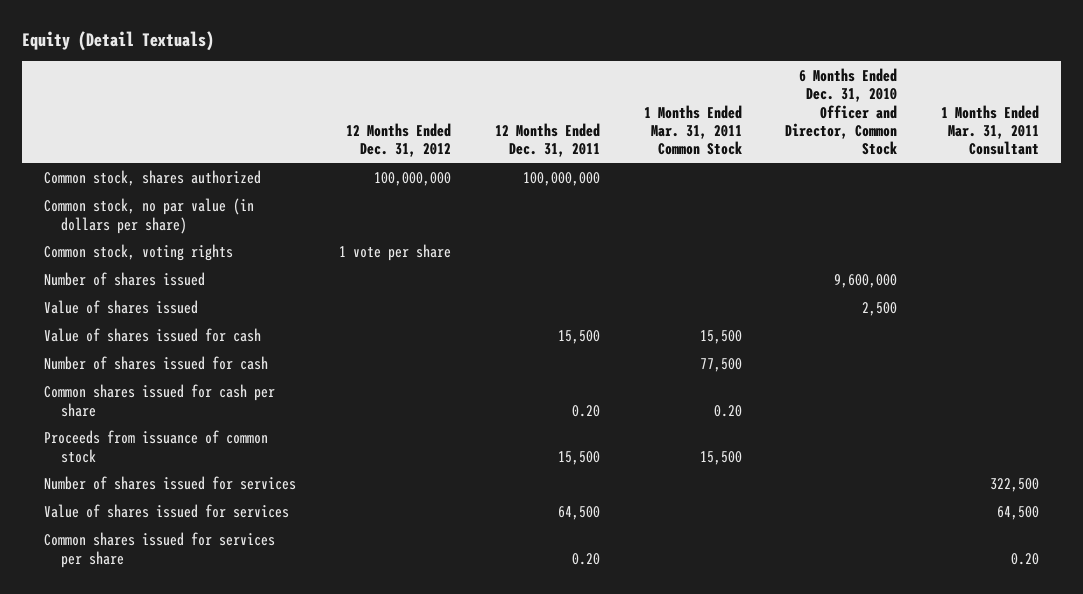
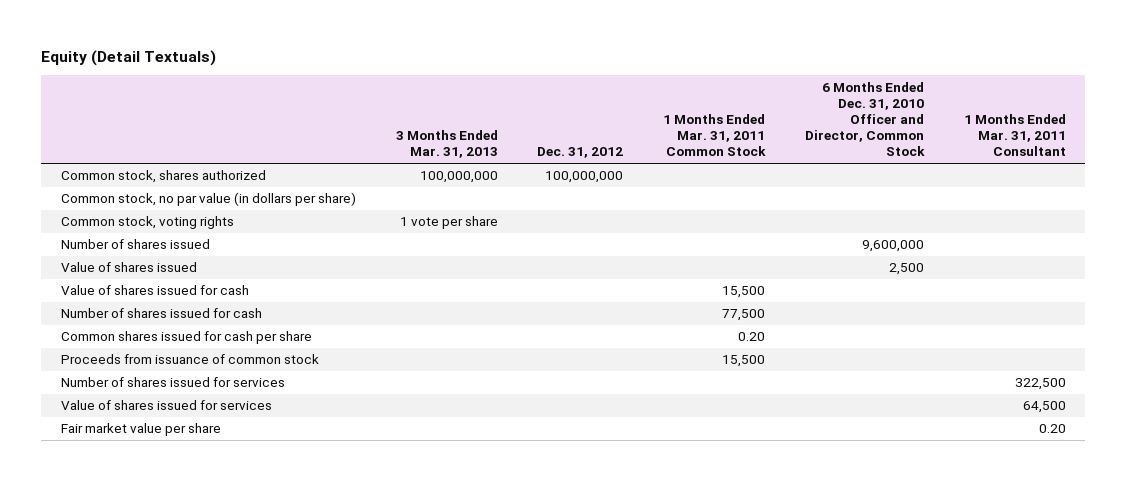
- | 12 Months Ended Dec. 31, 2012 | 12 Months Ended Dec. 31, 2011 | 1 Months Ended Mar. 31, 2011 Common Stock | 6 Months Ended Dec. 31, 2010 Officer and Director, Common Stock | 1 Months Ended Mar. 31, 2011 Consultant
+ | 3 Months Ended Mar. 31, 2013 | Dec. 31, 2012 | 1 Months Ended Mar. 31, 2011 Common Stock | 6 Months Ended Dec. 31, 2010 Officer and Director, Common Stock | 1 Months Ended Mar. 31, 2011 Consultant
- Common shares issued for services per share | | 0.20 | | | 0.20
+ Fair market value per share | | | | | 0.20

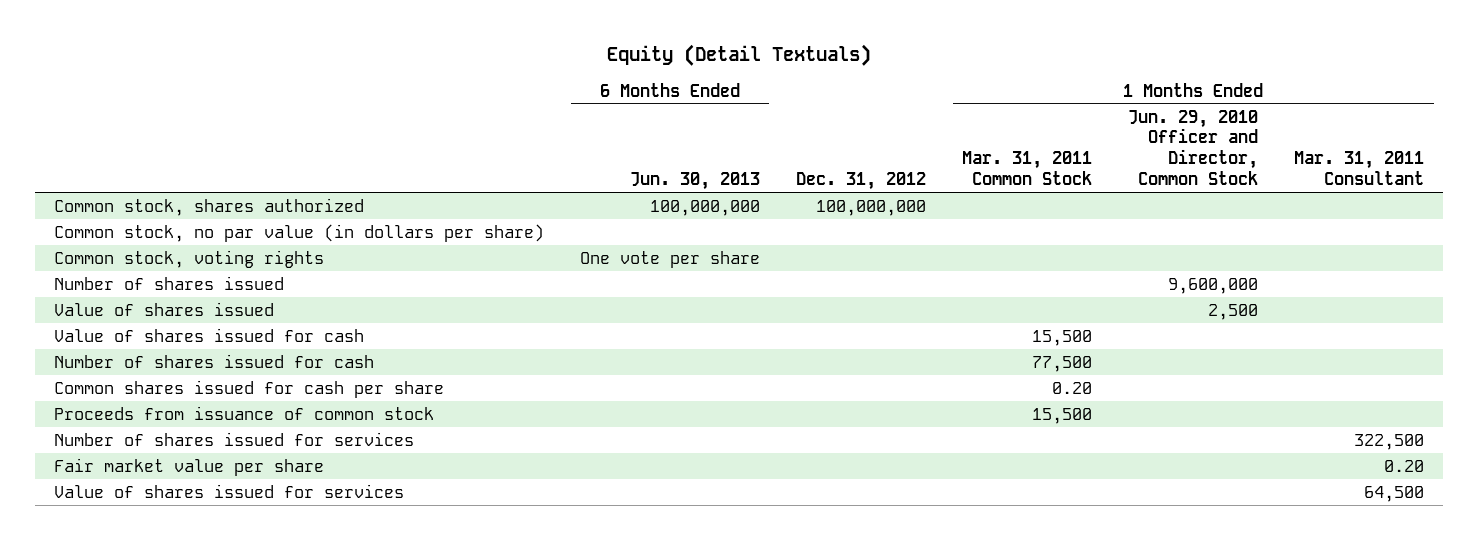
- | 3 Months Ended Mar. 31, 2013 | Dec. 31, 2012 | 1 Months Ended Mar. 31, 2011 Common Stock | 6 Months Ended Dec. 31, 2010 Officer and Director, Common Stock | 1 Months Ended Mar. 31, 2011 Consultant
+ | 6 Months Ended Jun. 30, 2013 | Dec. 31, 2012 | 1 Months Ended Mar. 31, 2011 Common Stock | 1 Months Ended Jun. 29, 2010 Officer and Director, Common Stock | 1 Months Ended Mar. 31, 2011 Consultant
moved down: Value of shares issued for services | | | | | 64,500

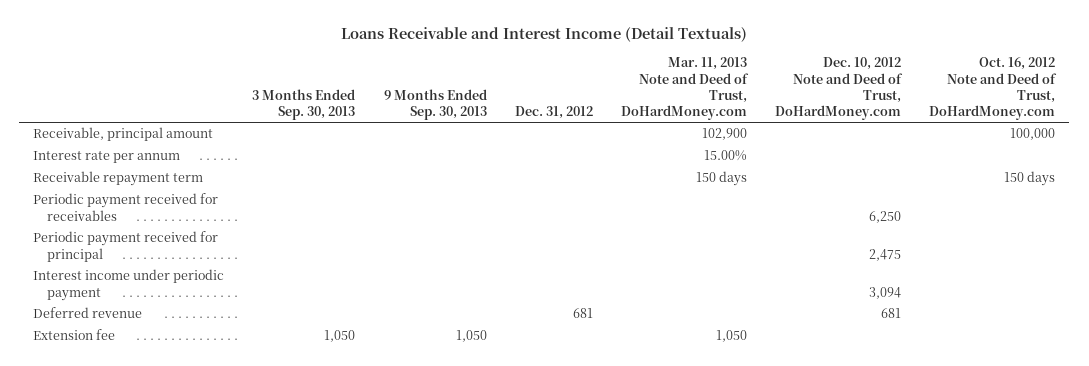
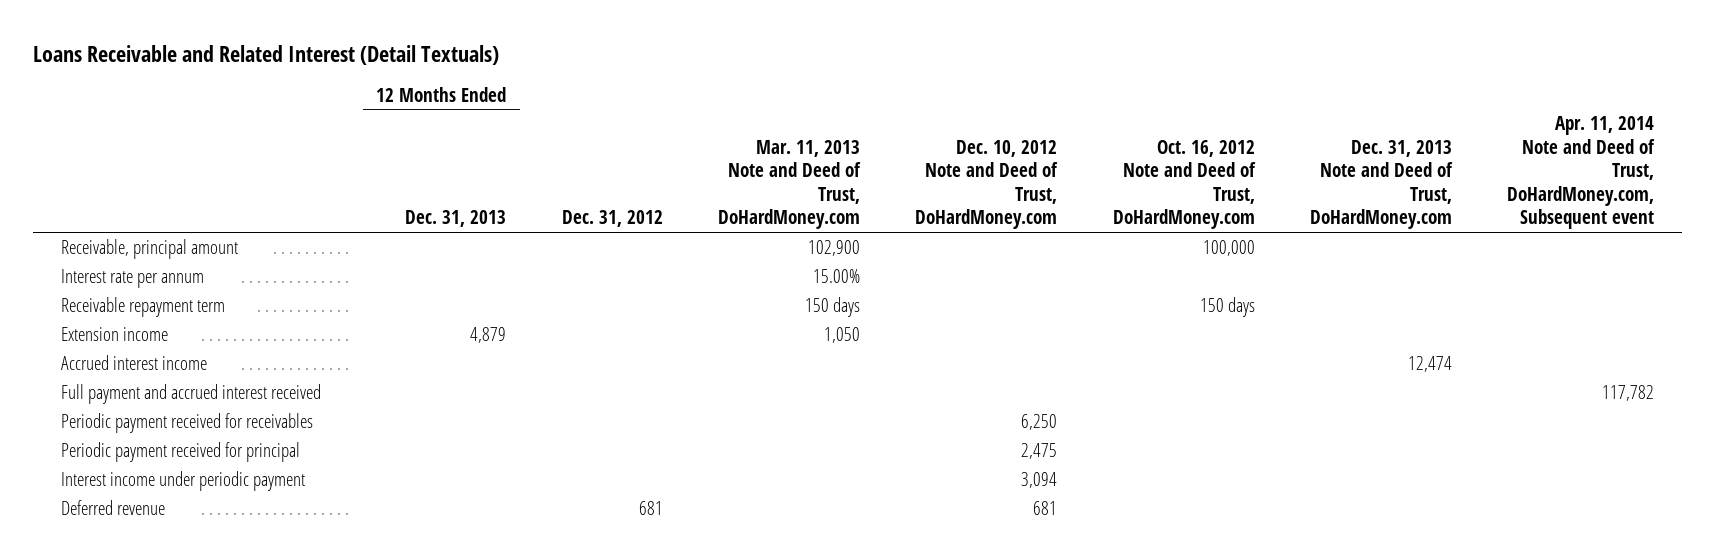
- Loans Receivable and Interest Income (Detail Textuals)
+ Loans Receivable and Related Interest (Detail Textuals)
- | 3 Months Ended Sep. 30, 2013 | 9 Months Ended Sep. 30, 2013 | Dec. 31, 2012 | Mar. 11, 2013 Note and Deed of Trust, DoHardMoney.com | Dec. 10, 2012 Note and Deed of Trust, DoHardMoney.com | Oct. 16, 2012 Note and Deed of Trust, DoHardMoney.com
+ | 12 Months Ended Dec. 31, 2013 | Dec. 31, 2012 | Mar. 11, 2013 Note and Deed of Trust, DoHardMoney.com | Dec. 10, 2012 Note and Deed of Trust, DoHardMoney.com | Oct. 16, 2012 Note and Deed of Trust, DoHardMoney.com | Dec. 31, 2013 Note and Deed of Trust, DoHardMoney.com | Apr. 11, 2014 Note and Deed of Trust, DoHardMoney.com, Subsequent event
+ Extension income | 4,879 | | 1,050 | | | |
+ Accrued interest income | | | | | | 12,474 |
+ Full payment and accrued interest received | | | | | | | 117,782
- Extension fee | 1,050 | 1,050 | | 1,050 | |

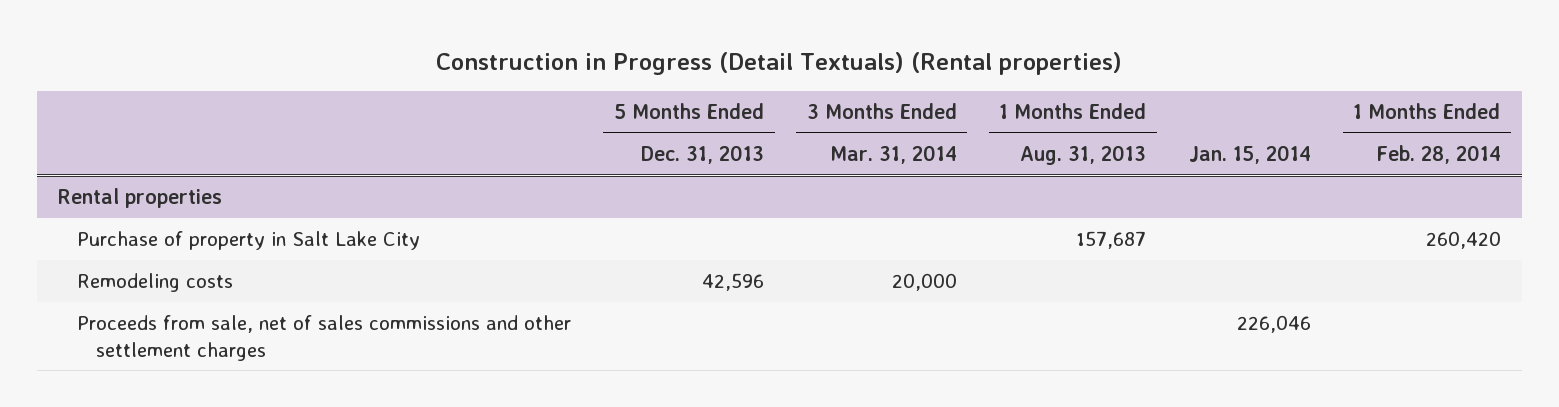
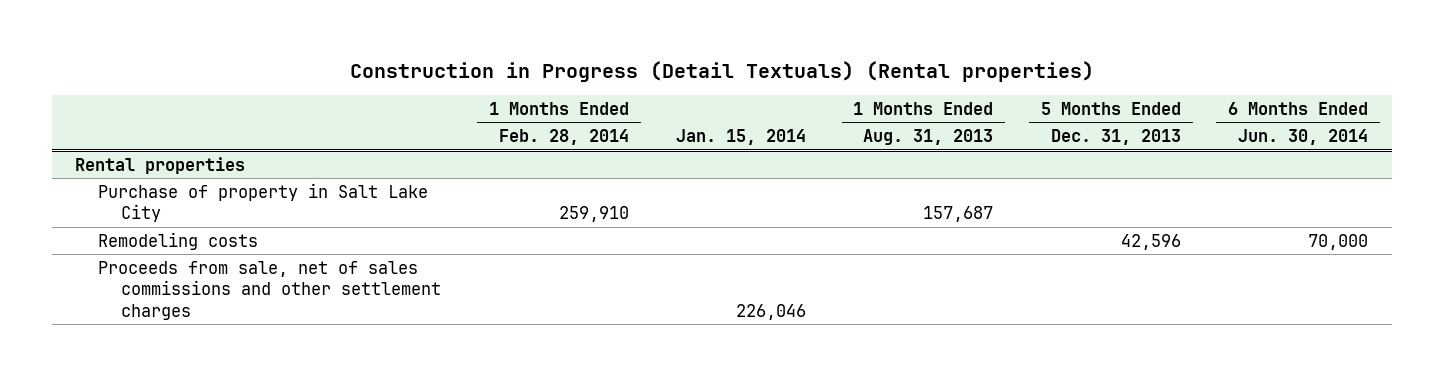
- | 5 Months Ended Dec. 31, 2013 | 3 Months Ended Mar. 31, 2014 | 1 Months Ended Aug. 31, 2013 | Jan. 15, 2014 | 1 Months Ended Feb. 28, 2014
+ | 1 Months Ended Feb. 28, 2014 | Jan. 15, 2014 | 1 Months Ended Aug. 31, 2013 | 5 Months Ended Dec. 31, 2013 | 6 Months Ended Jun. 30, 2014
@ Rental properties
- Purchase of property in Salt Lake City | | | 157,687 | | 260,420
+ Purchase of property in Salt Lake City | 259,910 | | 157,687 | |

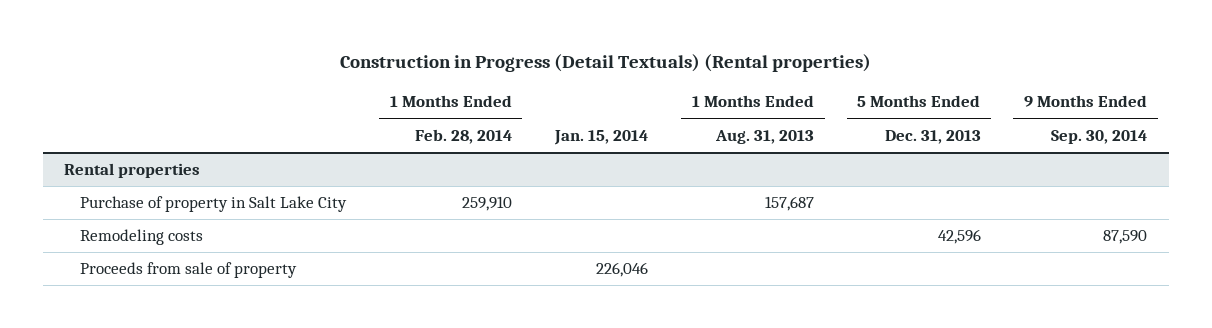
- | 1 Months Ended Feb. 28, 2014 | Jan. 15, 2014 | 1 Months Ended Aug. 31, 2013 | 5 Months Ended Dec. 31, 2013 | 6 Months Ended Jun. 30, 2014
+ | 1 Months Ended Feb. 28, 2014 | Jan. 15, 2014 | 1 Months Ended Aug. 31, 2013 | 5 Months Ended Dec. 31, 2013 | 9 Months Ended Sep. 30, 2014
@ Rental properties
- Proceeds from sale, net of sales commissions and other settlement charges | | 226,046 | | |
+ Proceeds from sale of property | | 226,046 | | |

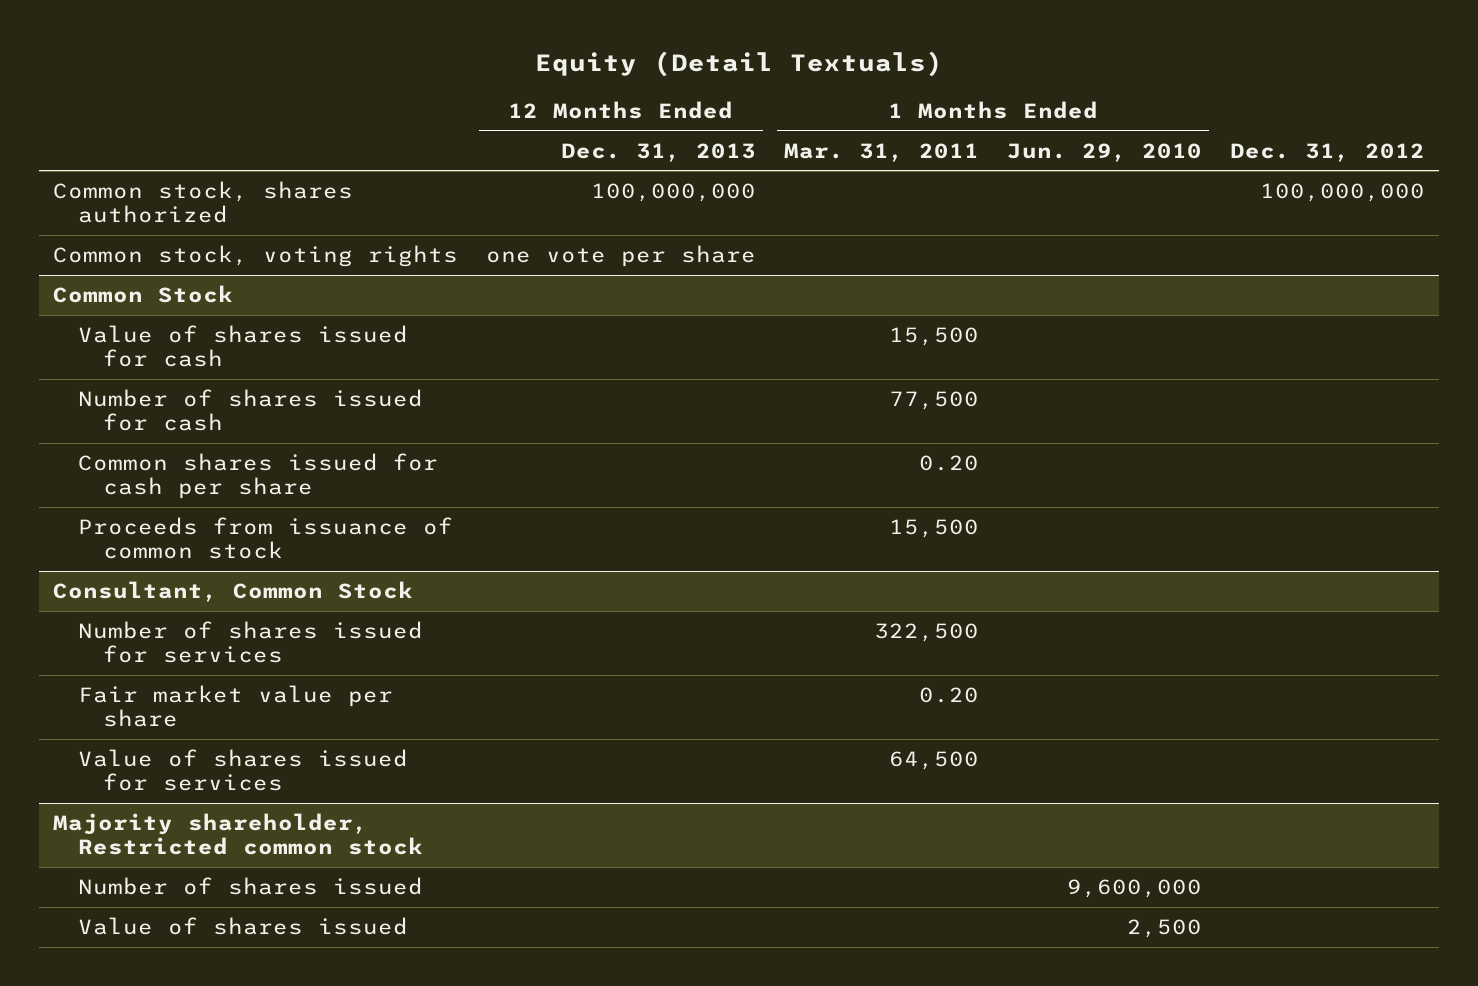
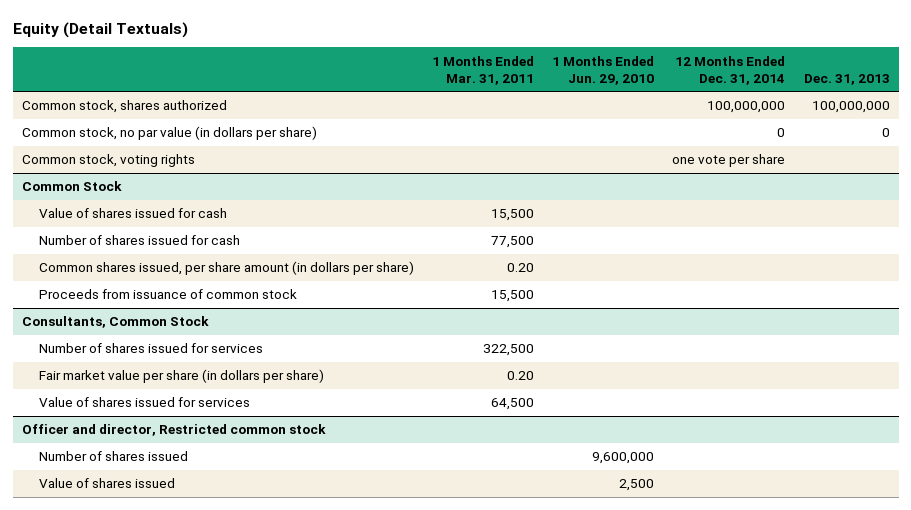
- | 12 Months Ended Dec. 31, 2013 | 1 Months Ended Mar. 31, 2011 | 1 Months Ended Jun. 29, 2010 | Dec. 31, 2012
+ | 1 Months Ended Mar. 31, 2011 | 1 Months Ended Jun. 29, 2010 | 12 Months Ended Dec. 31, 2014 | Dec. 31, 2013
+ Common stock, no par value (in dollars per share) | | | 0 | 0
@ Common Stock
- Common shares issued for cash per share | | 0.20 | |
+ Common shares issued, per share amount (in dollars per share) | 0.20 | | |
- Consultant, Common Stock
+ Consultants, Common Stock
- Fair market value per share | | 0.20 | |
+ Fair market value per share (in dollars per share) | 0.20 | | |
- Majority shareholder, Restricted common stock
+ Officer and director, Restricted common stock

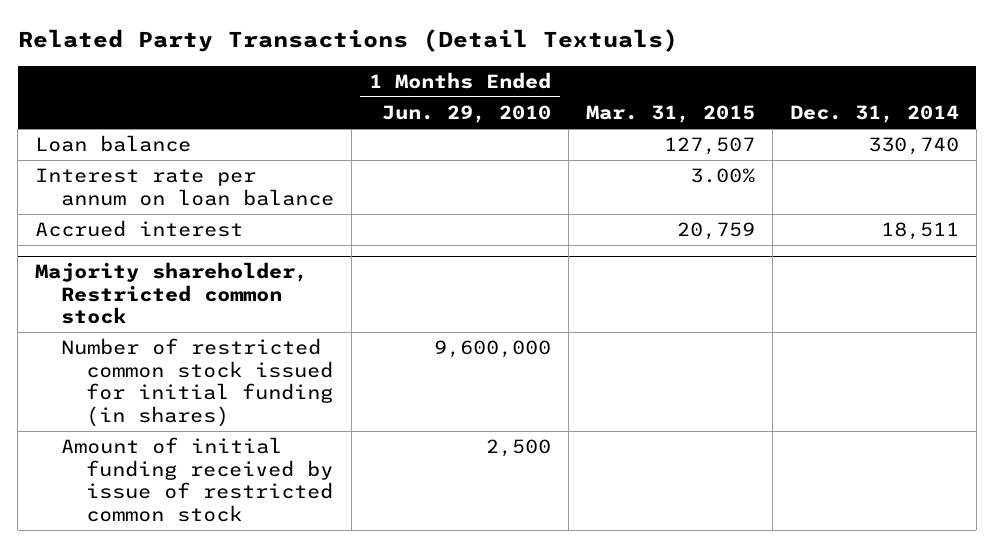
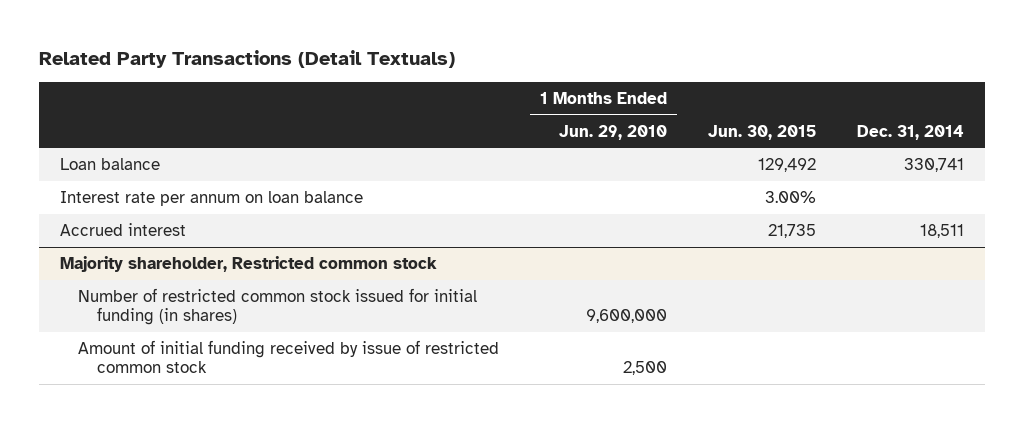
- | 1 Months Ended Jun. 29, 2010 | Mar. 31, 2015 | Dec. 31, 2014
+ | 1 Months Ended Jun. 29, 2010 | Jun. 30, 2015 | Dec. 31, 2014
- Loan balance | | 127,507 | 330,740
+ Loan balance | | 129,492 | 330,741

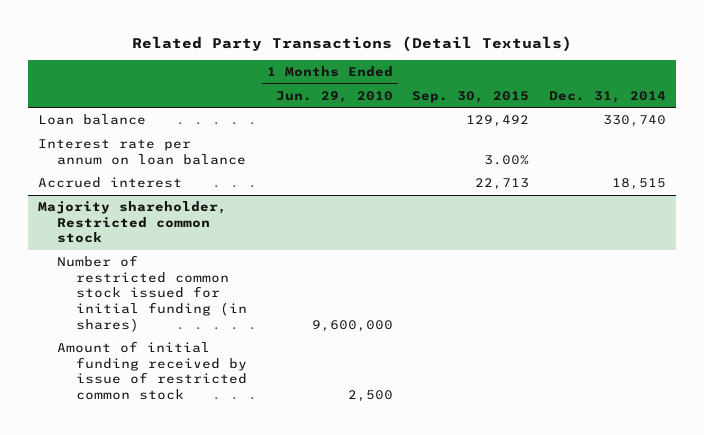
- | 1 Months Ended Jun. 29, 2010 | Jun. 30, 2015 | Dec. 31, 2014
+ | 1 Months Ended Jun. 29, 2010 | Sep. 30, 2015 | Dec. 31, 2014
- Loan balance | | 129,492 | 330,741
+ Loan balance | | 129,492 | 330,740
- Accrued interest | | 21,735 | 18,511
+ Accrued interest | | 22,713 | 18,515

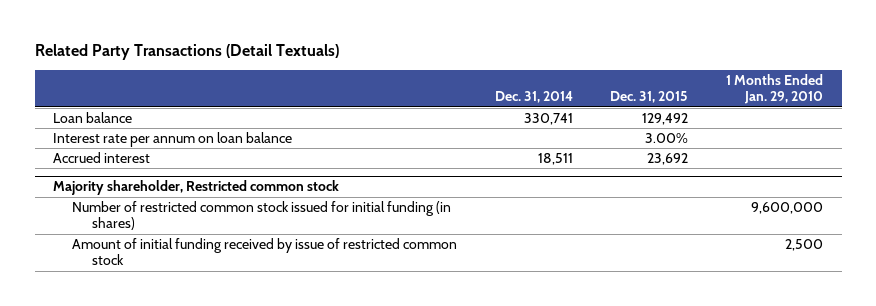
- | 1 Months Ended Jun. 29, 2010 | Sep. 30, 2015 | Dec. 31, 2014
+ | Dec. 31, 2014 | Dec. 31, 2015 | 1 Months Ended Jan. 29, 2010
- Loan balance | | 129,492 | 330,740
+ Loan balance | 330,741 | 129,492 |
- Accrued interest | | 22,713 | 18,515
+ Accrued interest | 18,511 | 23,692 |

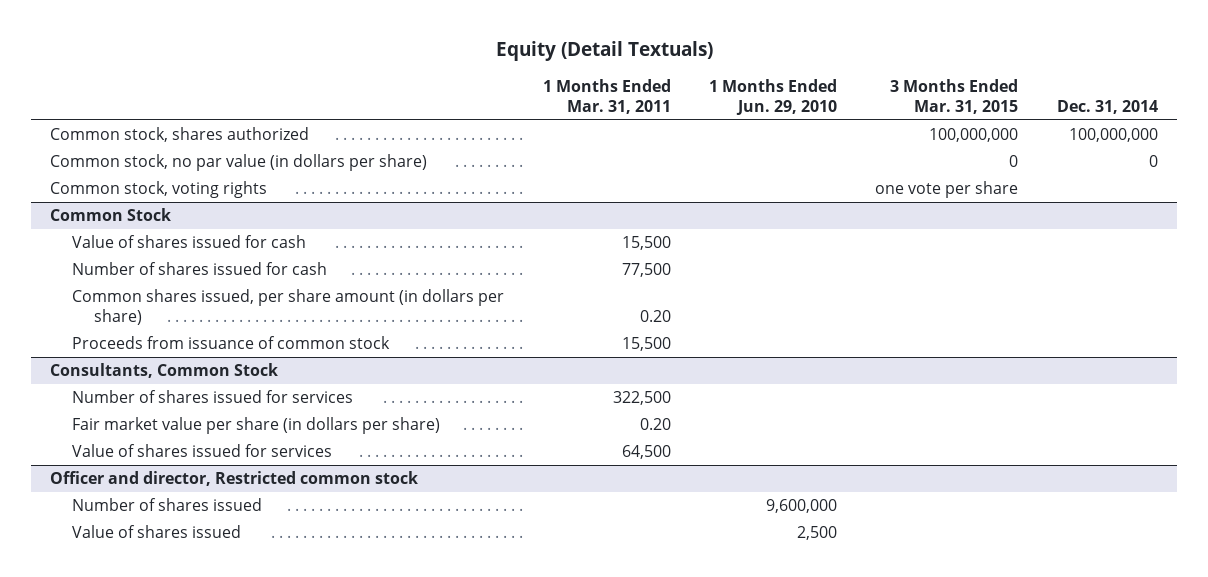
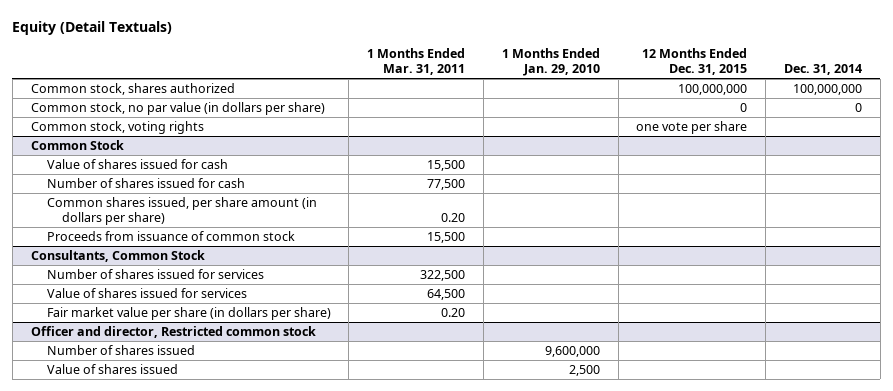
- | 1 Months Ended Mar. 31, 2011 | 1 Months Ended Jun. 29, 2010 | 3 Months Ended Mar. 31, 2015 | Dec. 31, 2014
+ | 1 Months Ended Mar. 31, 2011 | 1 Months Ended Jan. 29, 2010 | 12 Months Ended Dec. 31, 2015 | Dec. 31, 2014
@ Consultants, Common Stock
moved down: Fair market value per share (in dollars per share) | 0.20 | | |

